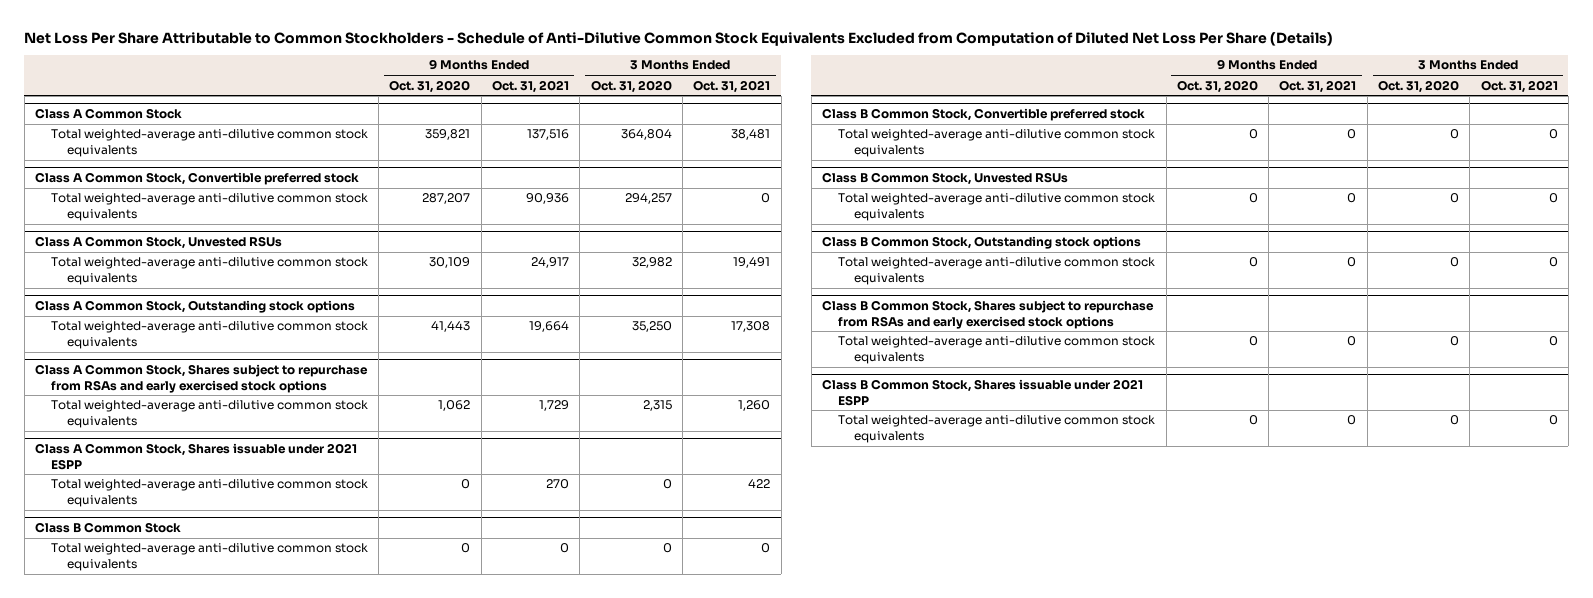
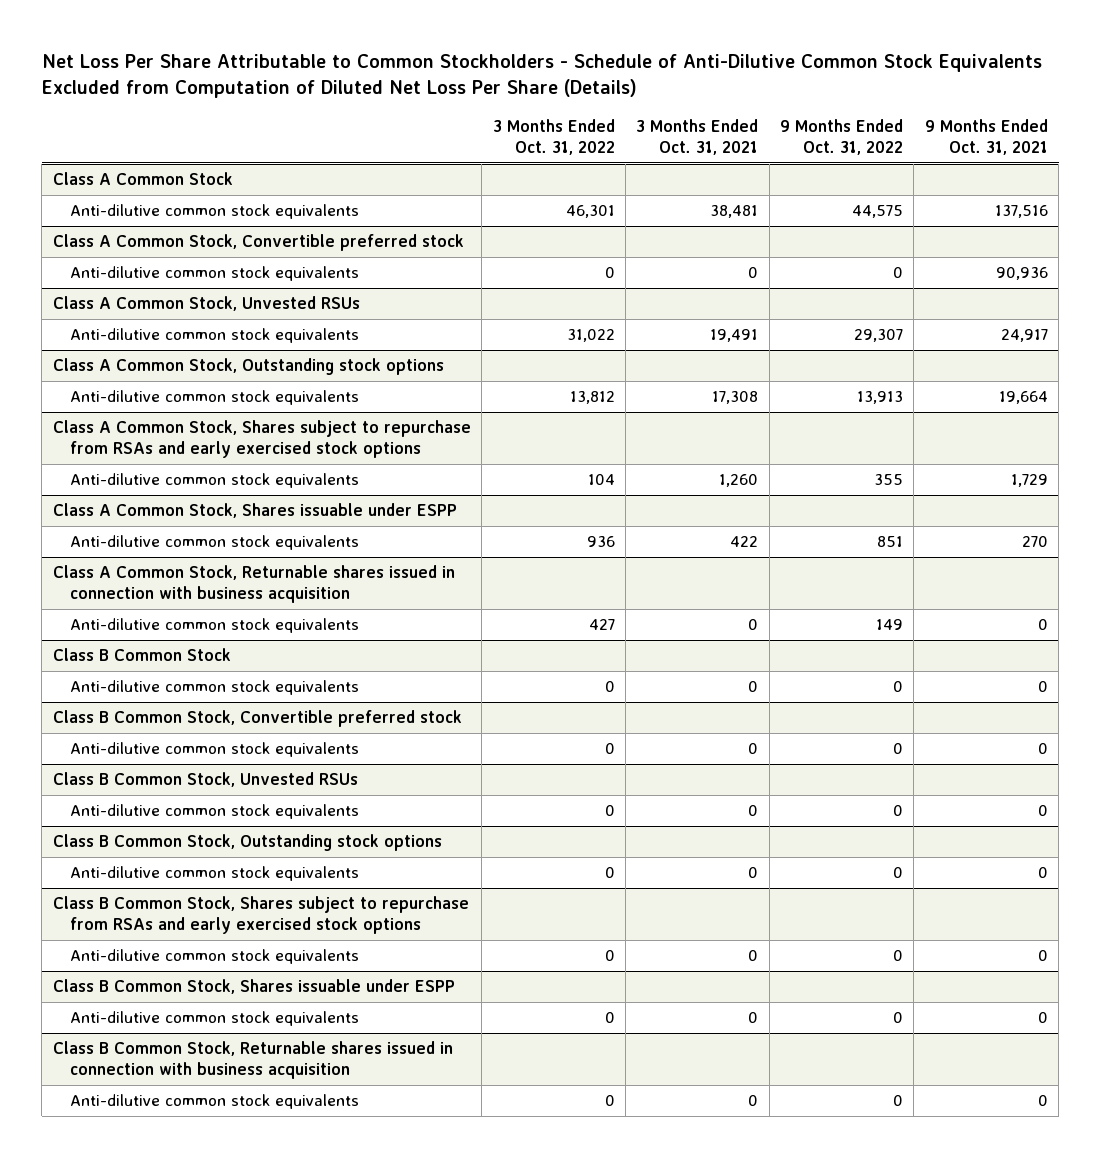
- | 9 Months Ended Oct. 31, 2020 | 9 Months Ended Oct. 31, 2021 | 3 Months Ended Oct. 31, 2020 | 3 Months Ended Oct. 31, 2021
+ | 3 Months Ended Oct. 31, 2022 | 3 Months Ended Oct. 31, 2021 | 9 Months Ended Oct. 31, 2022 | 9 Months Ended Oct. 31, 2021
@ Class A Common Stock
- Total weighted-average anti-dilutive common stock equivalents | 359,821 | 137,516 | 364,804 | 38,481
+ Anti-dilutive common stock equivalents | 46,301 | 38,481 | 44,575 | 137,516
@ Class A Common Stock, Convertible preferred stock
- Total weighted-average anti-dilutive common stock equivalents | 287,207 | 90,936 | 294,257 | 0
+ Anti-dilutive common stock equivalents | 0 | 0 | 0 | 90,936
@ Class A Common Stock, Unvested RSUs
- Total weighted-average anti-dilutive common stock equivalents | 30,109 | 24,917 | 32,982 | 19,491
+ Anti-dilutive common stock equivalents | 31,022 | 19,491 | 29,307 | 24,917
@ Class A Common Stock, Outstanding stock options
- Total weighted-average anti-dilutive common stock equivalents | 41,443 | 19,664 | 35,250 | 17,308
+ Anti-dilutive common stock equivalents | 13,812 | 17,308 | 13,913 | 19,664
@ Class A Common Stock, Shares subject to repurchase from RSAs and early exercised stock options
- Total weighted-average anti-dilutive common stock equivalents | 1,062 | 1,729 | 2,315 | 1,260
- Class A Common Stock, Shares issuable under 2021 ESPP
- Total weighted-average anti-dilutive common stock equivalents | 0 | 270 | 0 | 422
@ Class A Common Stock, Shares subject to repurchase from RSAs and early exercised stock options
+ Anti-dilutive common stock equivalents | 104 | 1,260 | 355 | 1,729
+ Class A Common Stock, Shares issuable under ESPP
+ Anti-dilutive common stock equivalents | 936 | 422 | 851 | 270
+ Class A Common Stock, Returnable shares issued in connection with business acquisition
+ Anti-dilutive common stock equivalents | 427 | 0 | 149 | 0
@ Class B Common Stock
- Total weighted-average anti-dilutive common stock equivalents | 0 | 0 | 0 | 0
+ Anti-dilutive common stock equivalents | 0 | 0 | 0 | 0
@ Class B Common Stock, Convertible preferred stock
- Total weighted-average anti-dilutive common stock equivalents | 0 | 0 | 0 | 0
+ Anti-dilutive common stock equivalents | 0 | 0 | 0 | 0
@ Class B Common Stock, Unvested RSUs
- Total weighted-average anti-dilutive common stock equivalents | 0 | 0 | 0 | 0
+ Anti-dilutive common stock equivalents | 0 | 0 | 0 | 0
@ Class B Common Stock, Outstanding stock options
- Total weighted-average anti-dilutive common stock equivalents | 0 | 0 | 0 | 0
+ Anti-dilutive common stock equivalents | 0 | 0 | 0 | 0
@ Class B Common Stock, Shares subject to repurchase from RSAs and early exercised stock options
- Total weighted-average anti-dilutive common stock equivalents | 0 | 0 | 0 | 0
- Class B Common Stock, Shares issuable under 2021 ESPP
- Total weighted-average anti-dilutive common stock equivalents | 0 | 0 | 0 | 0
@ Class B Common Stock, Shares subject to repurchase from RSAs and early exercised stock options
+ Anti-dilutive common stock equivalents | 0 | 0 | 0 | 0
+ Class B Common Stock, Shares issuable under ESPP
+ Anti-dilutive common stock equivalents | 0 | 0 | 0 | 0
+ Class B Common Stock, Returnable shares issued in connection with business acquisition
+ Anti-dilutive common stock equivalents | 0 | 0 | 0 | 0

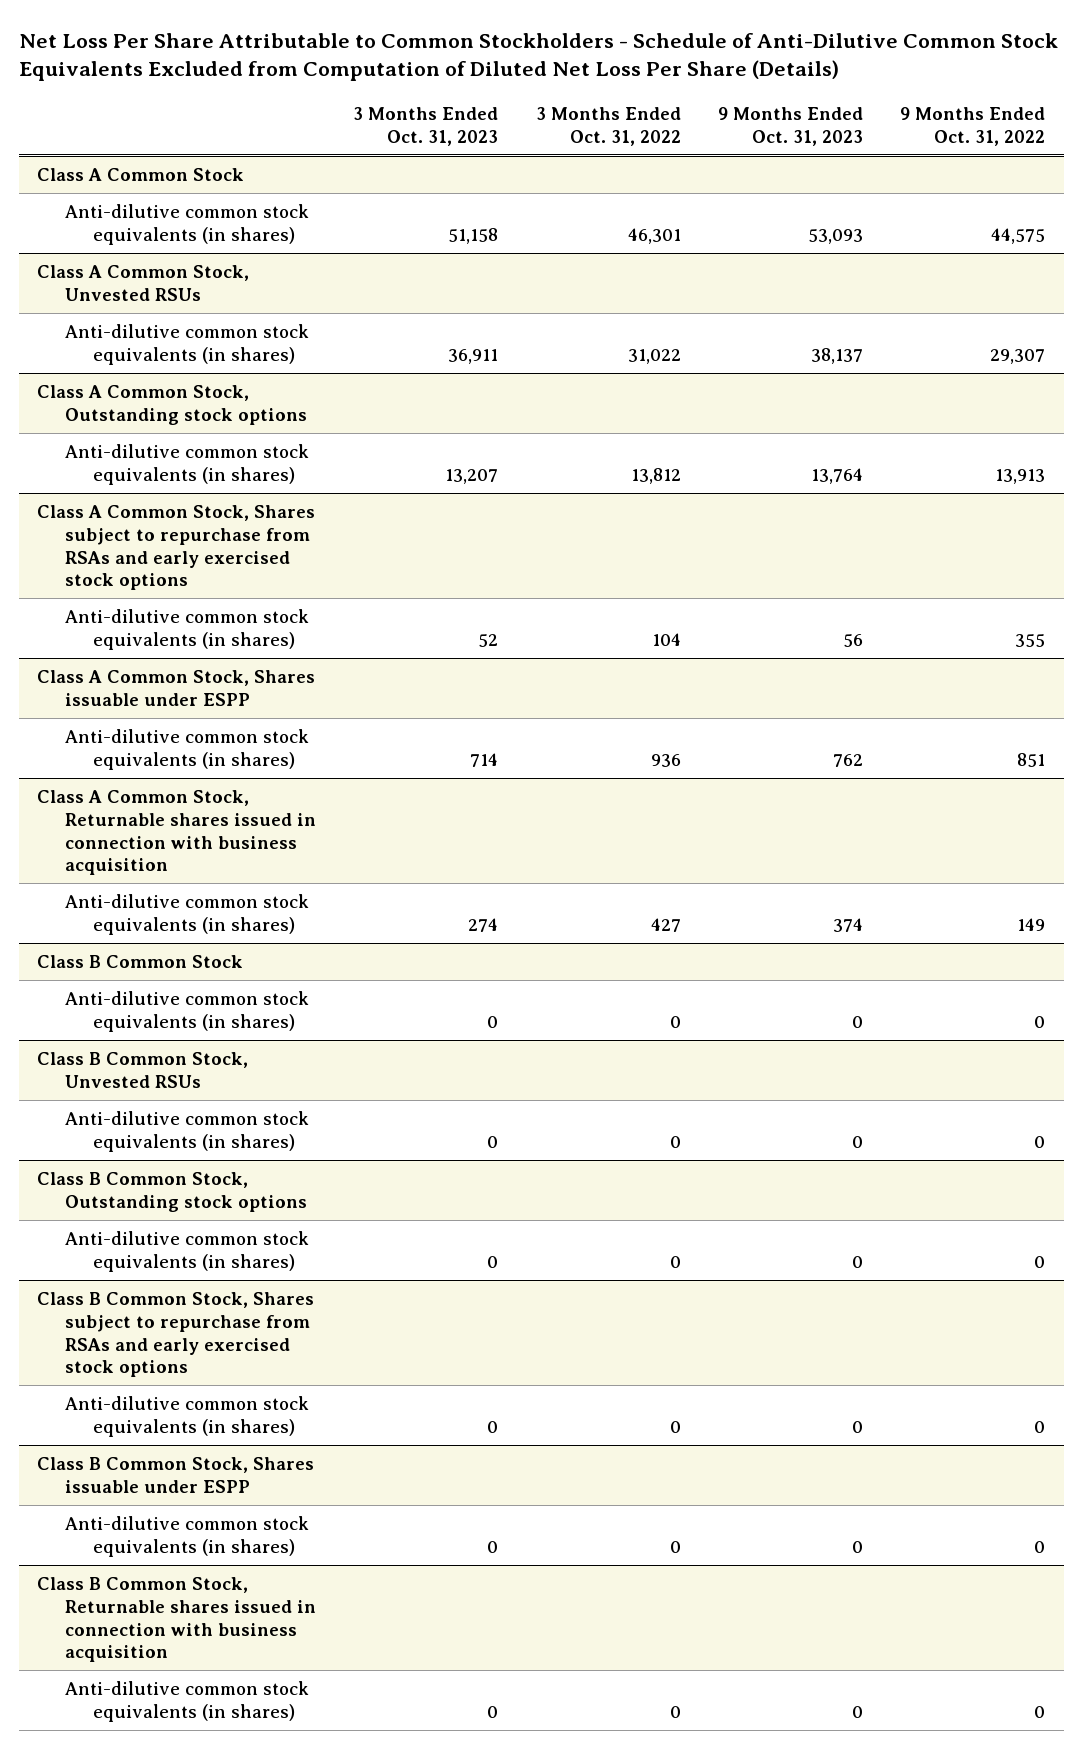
- | 3 Months Ended Oct. 31, 2022 | 3 Months Ended Oct. 31, 2021 | 9 Months Ended Oct. 31, 2022 | 9 Months Ended Oct. 31, 2021
+ | 3 Months Ended Oct. 31, 2023 | 3 Months Ended Oct. 31, 2022 | 9 Months Ended Oct. 31, 2023 | 9 Months Ended Oct. 31, 2022
@ Class A Common Stock
- Anti-dilutive common stock equivalents | 46,301 | 38,481 | 44,575 | 137,516
- Class A Common Stock, Convertible preferred stock
- Anti-dilutive common stock equivalents | 0 | 0 | 0 | 90,936
@ Class A Common Stock
+ Anti-dilutive common stock equivalents (in shares) | 51,158 | 46,301 | 53,093 | 44,575
@ Class A Common Stock, Unvested RSUs
- Anti-dilutive common stock equivalents | 31,022 | 19,491 | 29,307 | 24,917
+ Anti-dilutive common stock equivalents (in shares) | 36,911 | 31,022 | 38,137 | 29,307
@ Class A Common Stock, Outstanding stock options
- Anti-dilutive common stock equivalents | 13,812 | 17,308 | 13,913 | 19,664
+ Anti-dilutive common stock equivalents (in shares) | 13,207 | 13,812 | 13,764 | 13,913
@ Class A Common Stock, Shares subject to repurchase from RSAs and early exercised stock options
- Anti-dilutive common stock equivalents | 104 | 1,260 | 355 | 1,729
+ Anti-dilutive common stock equivalents (in shares) | 52 | 104 | 56 | 355
@ Class A Common Stock, Shares issuable under ESPP
- Anti-dilutive common stock equivalents | 936 | 422 | 851 | 270
+ Anti-dilutive common stock equivalents (in shares) | 714 | 936 | 762 | 851
@ Class A Common Stock, Returnable shares issued in connection with business acquisition
- Anti-dilutive common stock equivalents | 427 | 0 | 149 | 0
+ Anti-dilutive common stock equivalents (in shares) | 274 | 427 | 374 | 149
@ Class B Common Stock
- Anti-dilutive common stock equivalents | 0 | 0 | 0 | 0
- Class B Common Stock, Convertible preferred stock
- Anti-dilutive common stock equivalents | 0 | 0 | 0 | 0
@ Class B Common Stock
+ Anti-dilutive common stock equivalents (in shares) | 0 | 0 | 0 | 0
@ Class B Common Stock, Unvested RSUs
- Anti-dilutive common stock equivalents | 0 | 0 | 0 | 0
+ Anti-dilutive common stock equivalents (in shares) | 0 | 0 | 0 | 0
@ Class B Common Stock, Outstanding stock options
- Anti-dilutive common stock equivalents | 0 | 0 | 0 | 0
+ Anti-dilutive common stock equivalents (in shares) | 0 | 0 | 0 | 0
@ Class B Common Stock, Shares subject to repurchase from RSAs and early exercised stock options
- Anti-dilutive common stock equivalents | 0 | 0 | 0 | 0
+ Anti-dilutive common stock equivalents (in shares) | 0 | 0 | 0 | 0
@ Class B Common Stock, Shares issuable under ESPP
- Anti-dilutive common stock equivalents | 0 | 0 | 0 | 0
+ Anti-dilutive common stock equivalents (in shares) | 0 | 0 | 0 | 0
@ Class B Common Stock, Returnable shares issued in connection with business acquisition
- Anti-dilutive common stock equivalents | 0 | 0 | 0 | 0
+ Anti-dilutive common stock equivalents (in shares) | 0 | 0 | 0 | 0

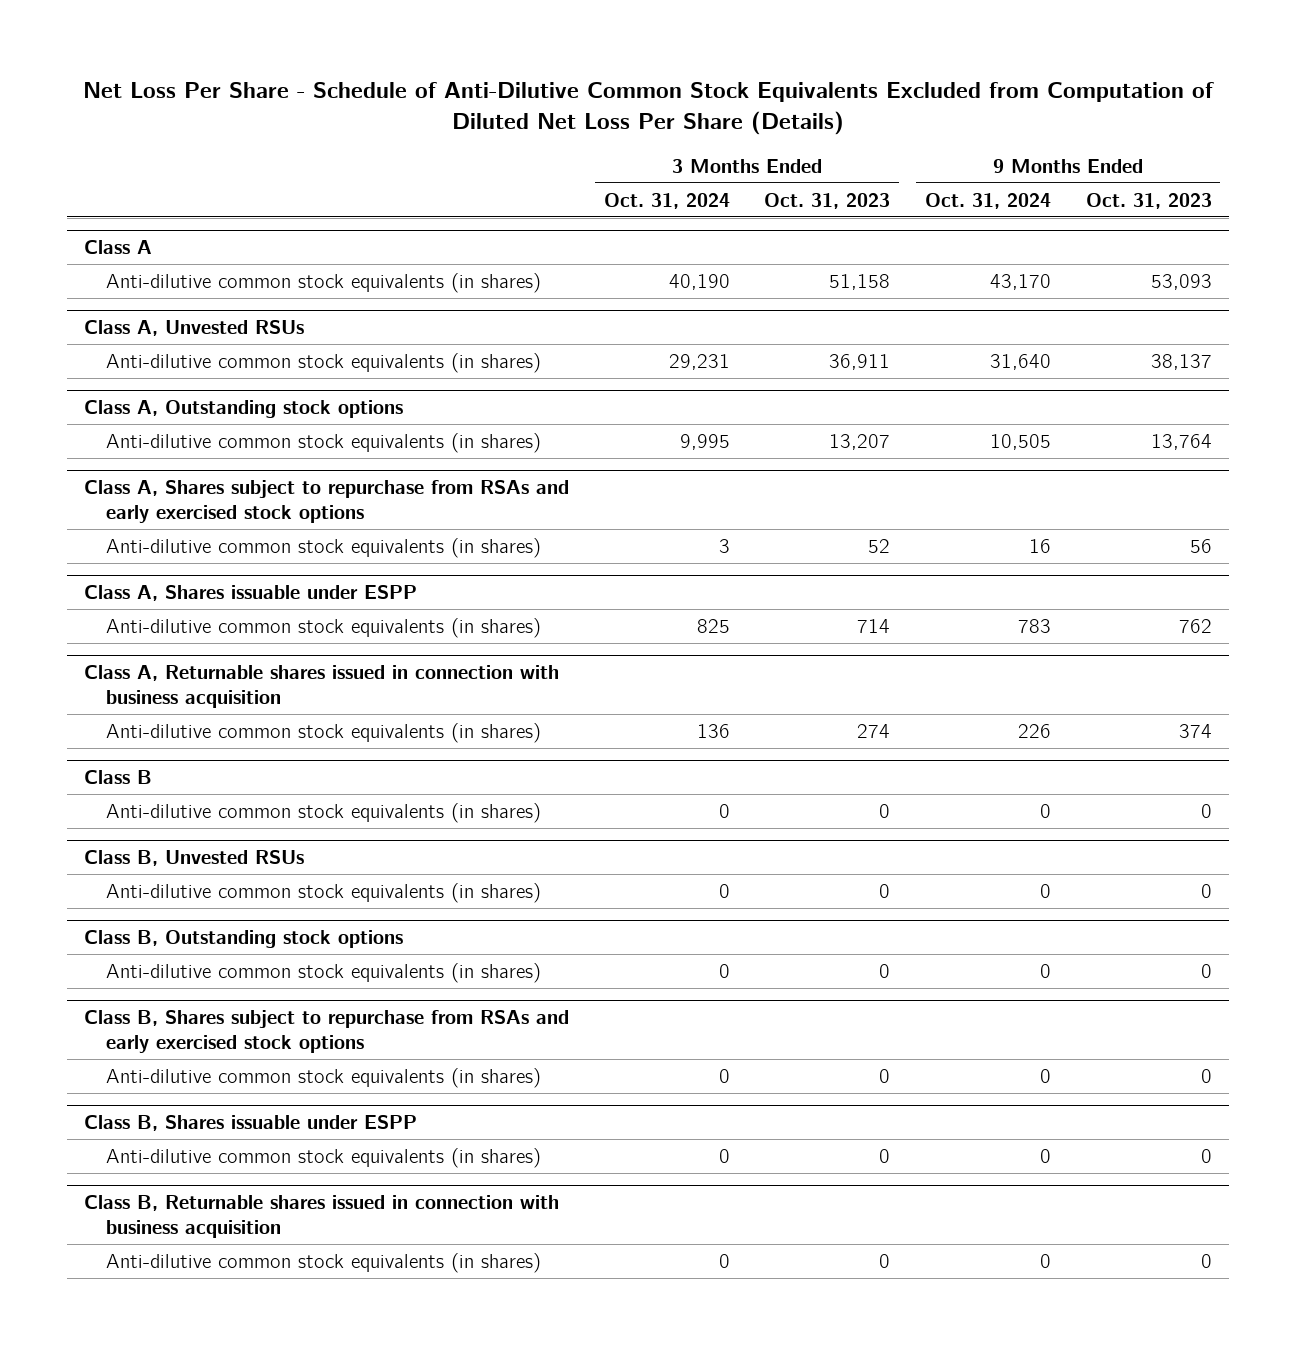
- Net Loss Per Share Attributable to Common Stockholders - Schedule of Anti-Dilutive Common Stock Equivalents Excluded from Computation of Diluted Net Loss Per Share (Details)
+ Net Loss Per Share - Schedule of Anti-Dilutive Common Stock Equivalents Excluded from Computation of Diluted Net Loss Per Share (Details)
- | 3 Months Ended Oct. 31, 2023 | 3 Months Ended Oct. 31, 2022 | 9 Months Ended Oct. 31, 2023 | 9 Months Ended Oct. 31, 2022
+ | 3 Months Ended Oct. 31, 2024 | 3 Months Ended Oct. 31, 2023 | 9 Months Ended Oct. 31, 2024 | 9 Months Ended Oct. 31, 2023
- Class A Common Stock
+ Class A
- Class A Common Stock, Unvested RSUs
+ Class A, Unvested RSUs
- Class A Common Stock, Outstanding stock options
+ Class A, Outstanding stock options
- Class A Common Stock, Shares subject to repurchase from RSAs and early exercised stock options
+ Class A, Shares subject to repurchase from RSAs and early exercised stock options
- Class A Common Stock, Shares issuable under ESPP
+ Class A, Shares issuable under ESPP
- Class A Common Stock, Returnable shares issued in connection with business acquisition
+ Class A, Returnable shares issued in connection with business acquisition
- Class B Common Stock
+ Class B
- Class B Common Stock, Unvested RSUs
+ Class B, Unvested RSUs
- Class B Common Stock, Outstanding stock options
+ Class B, Outstanding stock options
- Class B Common Stock, Shares subject to repurchase from RSAs and early exercised stock options
+ Class B, Shares subject to repurchase from RSAs and early exercised stock options
- Class B Common Stock, Shares issuable under ESPP
+ Class B, Shares issuable under ESPP
- Class B Common Stock, Returnable shares issued in connection with business acquisition
+ Class B, Returnable shares issued in connection with business acquisition

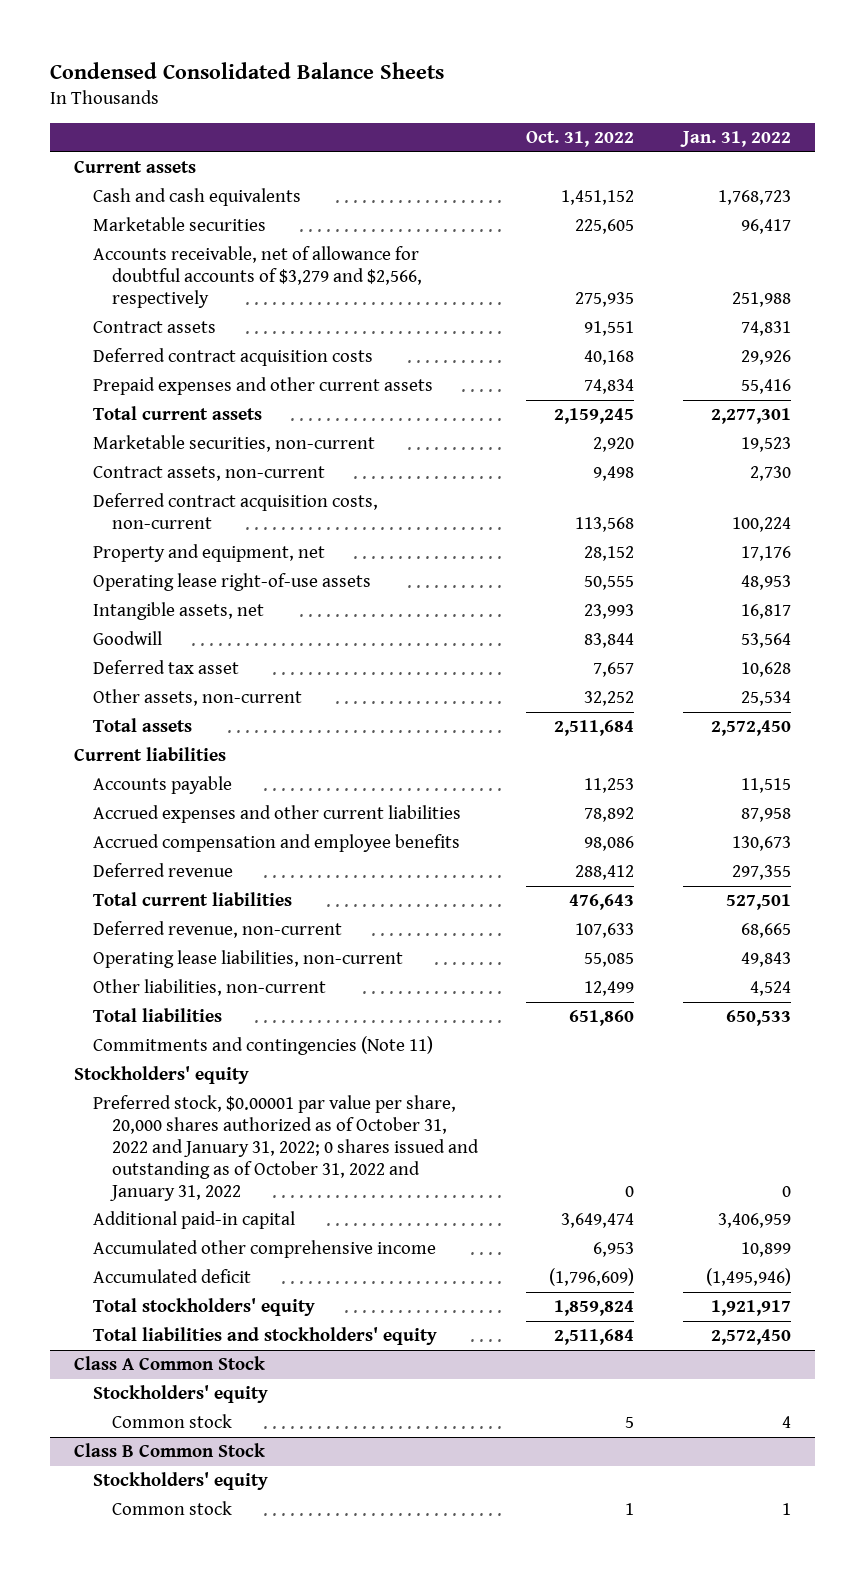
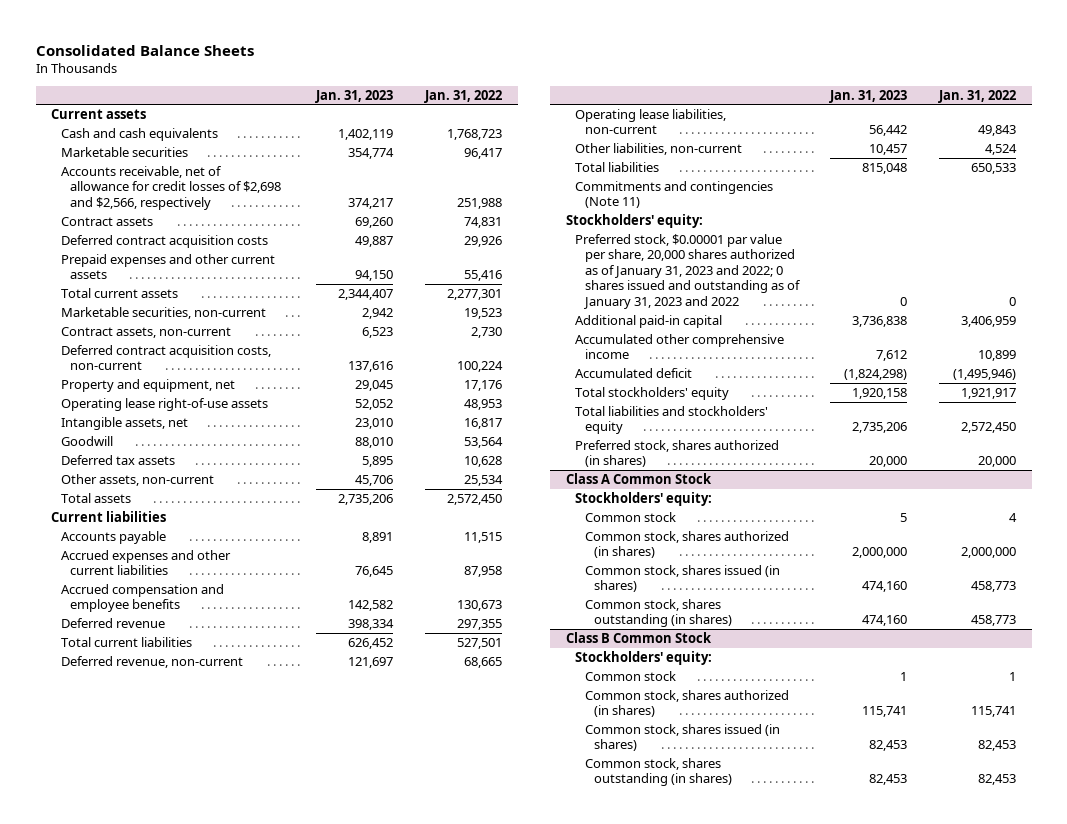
- Condensed Consolidated Balance Sheets
+ Consolidated Balance Sheets
- | Oct. 31, 2022 | Jan. 31, 2022
+ | Jan. 31, 2023 | Jan. 31, 2022
- Accounts receivable, net of allowance for doubtful accounts of $3,279 and $2,566, respectively | 275,935 | 251,988
+ Accounts receivable, net of allowance for credit losses of $2,698 and $2,566, respectively | 374,217 | 251,988
- Deferred tax asset | 7,657 | 10,628
+ Deferred tax assets | 5,895 | 10,628
- Stockholders' equity
- Preferred stock, $0.00001 par value per share, 20,000 shares authorized as of October 31, 2022 and January 31, 2022; 0 shares issued and outstanding as of October 31, 2022 and January 31, 2022 | 0 | 0
+ Stockholders' equity:
+ Preferred stock, $0.00001 par value per share, 20,000 shares authorized as of January 31, 2023 and 2022; 0 shares issued and outstanding as of January 31, 2023 and 2022 | 0 | 0
+ Preferred stock, shares authorized (in shares) | 20,000 | 20,000
@ Class A Common Stock
- Stockholders' equity
+ Stockholders' equity:
+ Common stock, shares authorized (in shares) | 2,000,000 | 2,000,000
+ Common stock, shares issued (in shares) | 474,160 | 458,773
+ Common stock, shares outstanding (in shares) | 474,160 | 458,773
@ Class B Common Stock
- Stockholders' equity
+ Stockholders' equity:
+ Common stock, shares authorized (in shares) | 115,741 | 115,741
+ Common stock, shares issued (in shares) | 82,453 | 82,453
+ Common stock, shares outstanding (in shares) | 82,453 | 82,453

